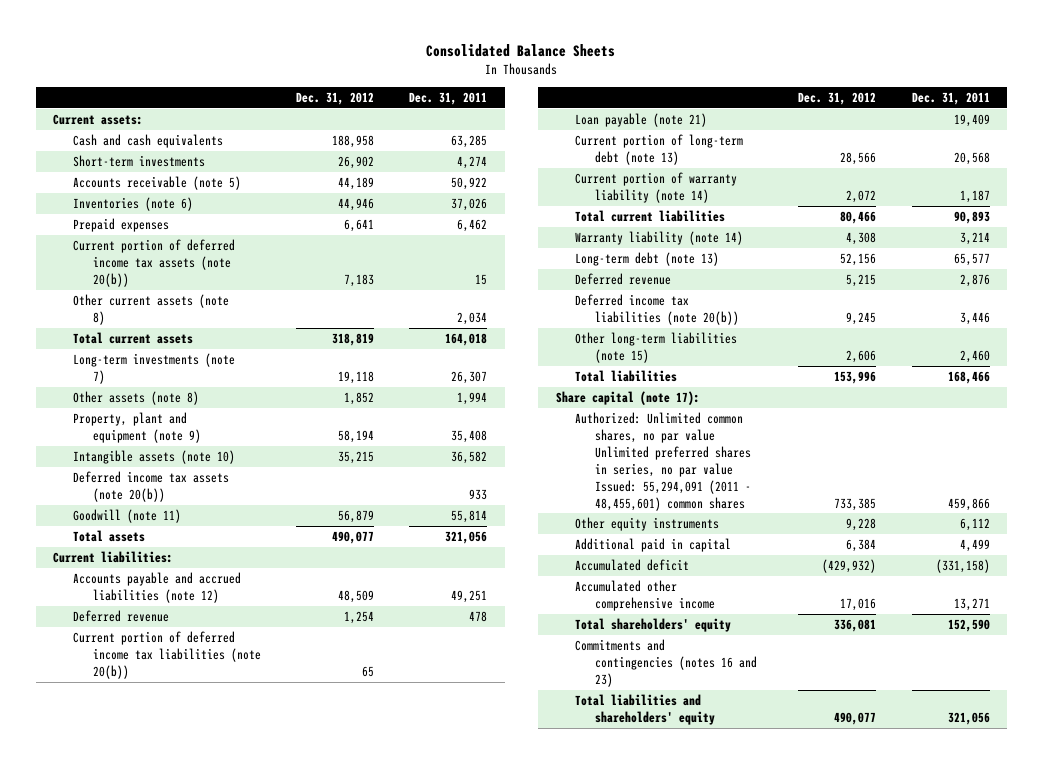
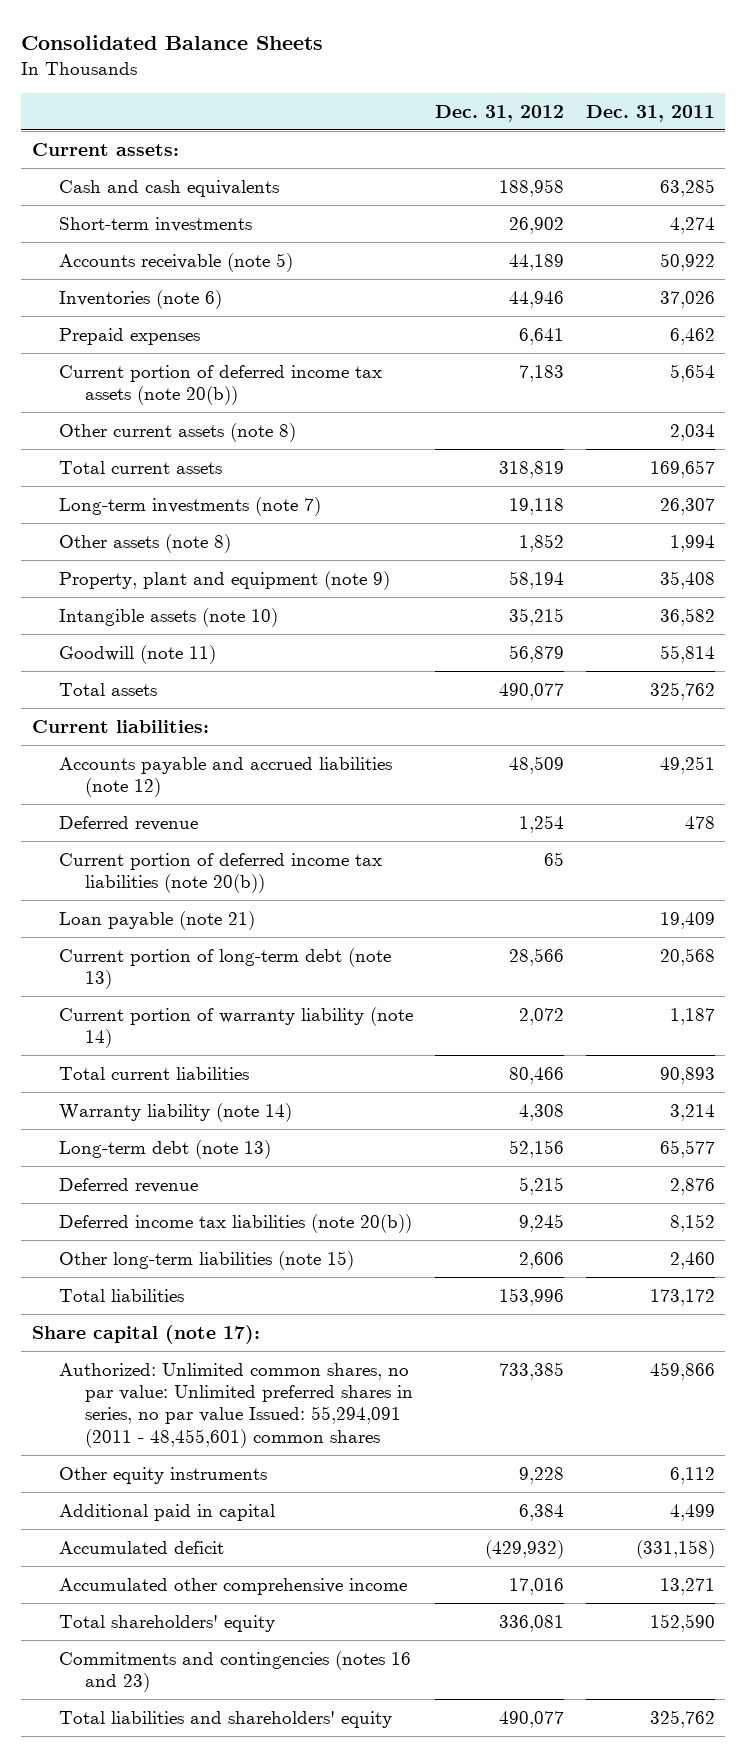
- Current portion of deferred income tax assets (note 20(b)) | 7,183 | 15
+ Current portion of deferred income tax assets (note 20(b)) | 7,183 | 5,654
- Total current assets | 318,819 | 164,018
+ Total current assets | 318,819 | 169,657
- Deferred income tax assets (note 20(b)) | | 933
- Total assets | 490,077 | 321,056
+ Total assets | 490,077 | 325,762
- Deferred income tax liabilities (note 20(b)) | 9,245 | 3,446
+ Deferred income tax liabilities (note 20(b)) | 9,245 | 8,152
- Total liabilities | 153,996 | 168,466
+ Total liabilities | 153,996 | 173,172
- Authorized: Unlimited common shares, no par value Unlimited preferred shares in series, no par value Issued: 55,294,091 (2011 - 48,455,601) common shares | 733,385 | 459,866
+ Authorized: Unlimited common shares, no par value: Unlimited preferred shares in series, no par value Issued: 55,294,091 (2011 - 48,455,601) common shares | 733,385 | 459,866
- Total liabilities and shareholders' equity | 490,077 | 321,056
+ Total liabilities and shareholders' equity | 490,077 | 325,762

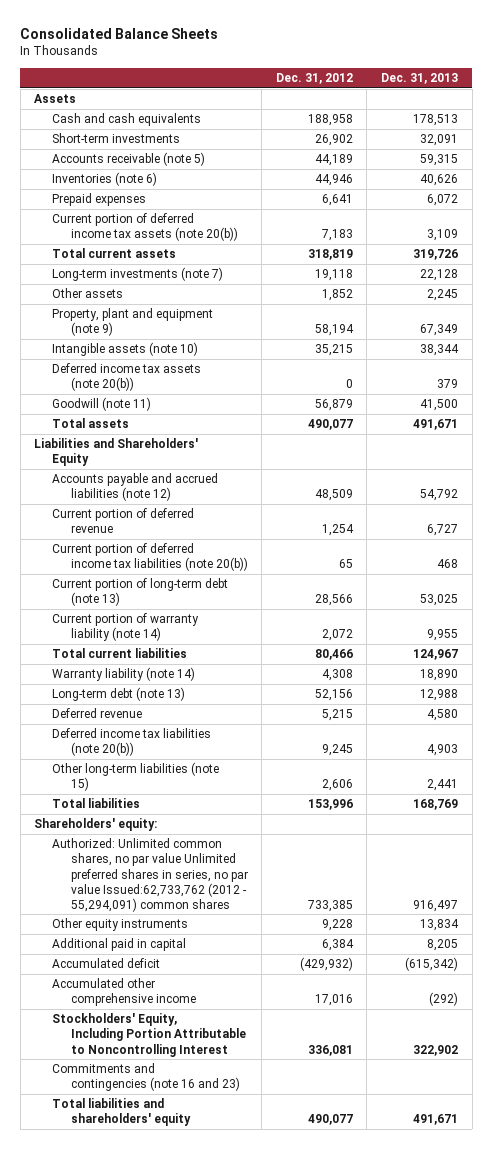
- | Dec. 31, 2012 | Dec. 31, 2011
+ | Dec. 31, 2012 | Dec. 31, 2013
- Current assets:
+ Assets
- Other current assets (note 8) | | 2,034
- Other assets (note 8) | 1,852 | 1,994
+ Other assets | 1,852 | 2,245
+ Deferred income tax assets (note 20(b)) | 0 | 379
- Current liabilities:
+ Liabilities and Shareholders' Equity
- Deferred revenue | 1,254 | 478
+ Current portion of deferred revenue | 1,254 | 6,727
- Loan payable (note 21) | | 19,409
- Share capital (note 17):
- Authorized: Unlimited common shares, no par value: Unlimited preferred shares in series, no par value Issued: 55,294,091 (2011 - 48,455,601) common shares | 733,385 | 459,866
+ Shareholders' equity:
+ Authorized: Unlimited common shares, no par value Unlimited preferred shares in series, no par value Issued:62,733,762 (2012 - 55,294,091) common shares | 733,385 | 916,497
- Total shareholders' equity | 336,081 | 152,590
- Commitments and contingencies (notes 16 and 23)
+ Stockholders' Equity, Including Portion Attributable to Noncontrolling Interest | 336,081 | 322,902
+ Commitments and contingencies (note 16 and 23)

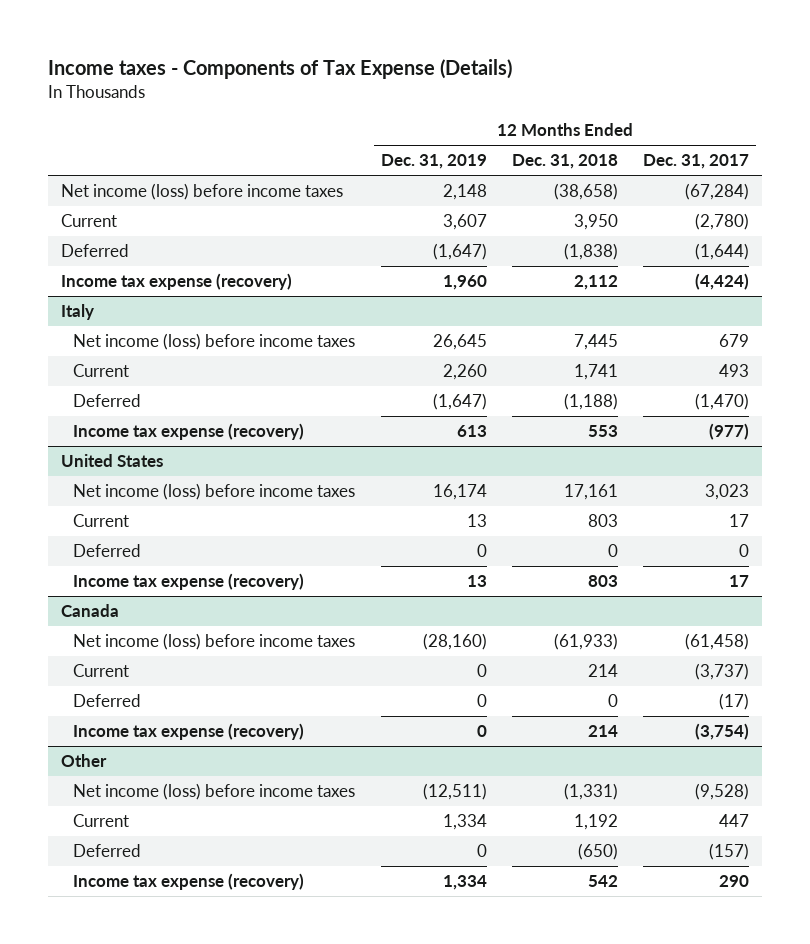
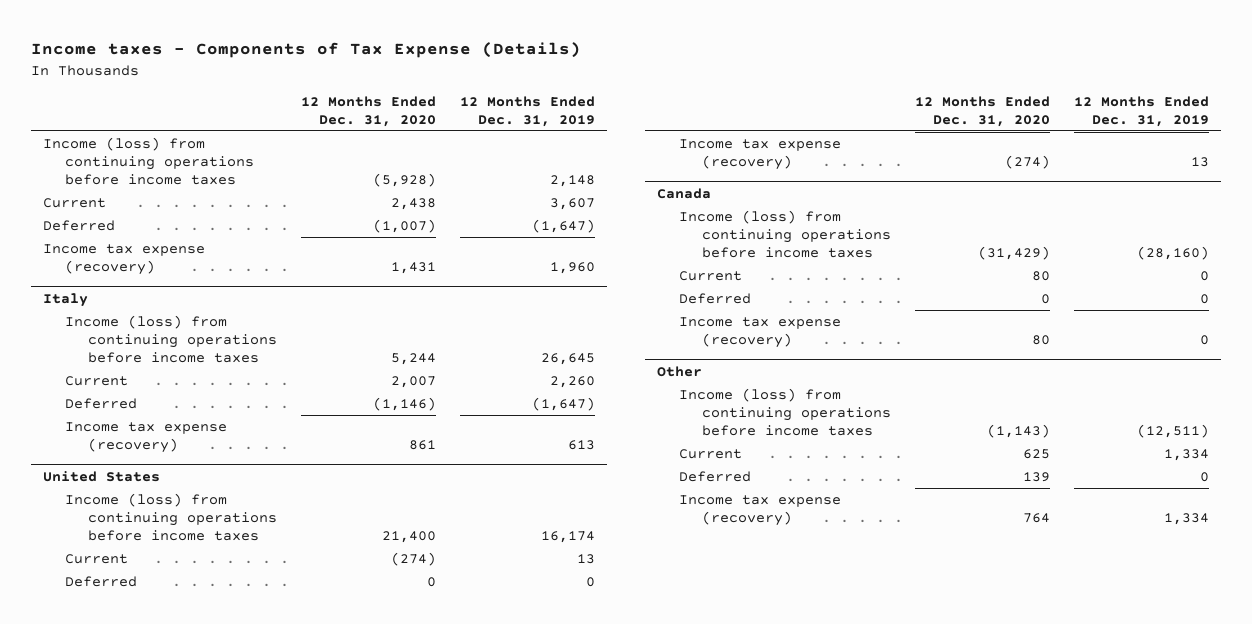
- | 12 Months Ended Dec. 31, 2019 | 12 Months Ended Dec. 31, 2018 | 12 Months Ended Dec. 31, 2017
+ | 12 Months Ended Dec. 31, 2020 | 12 Months Ended Dec. 31, 2019
- Net income (loss) before income taxes | 2,148 | (38,658) | (67,284)
+ Income (loss) from continuing operations before income taxes | (5,928) | 2,148
@ Italy
- Net income (loss) before income taxes | 26,645 | 7,445 | 679
+ Income (loss) from continuing operations before income taxes | 5,244 | 26,645
@ United States
- Net income (loss) before income taxes | 16,174 | 17,161 | 3,023
+ Income (loss) from continuing operations before income taxes | 21,400 | 16,174
@ Canada
- Net income (loss) before income taxes | (28,160) | (61,933) | (61,458)
+ Income (loss) from continuing operations before income taxes | (31,429) | (28,160)
@ Other
- Net income (loss) before income taxes | (12,511) | (1,331) | (9,528)
+ Income (loss) from continuing operations before income taxes | (1,143) | (12,511)

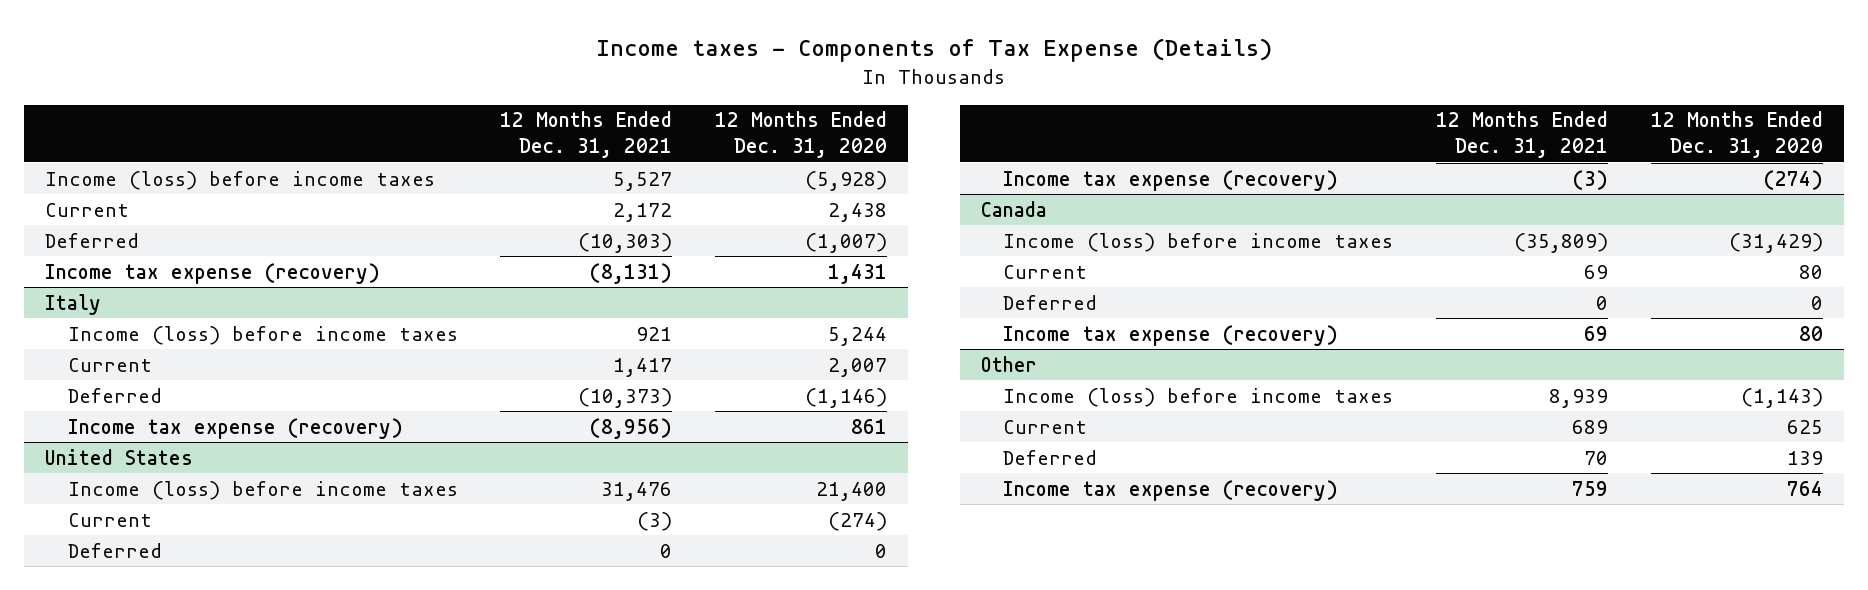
- | 12 Months Ended Dec. 31, 2020 | 12 Months Ended Dec. 31, 2019
+ | 12 Months Ended Dec. 31, 2021 | 12 Months Ended Dec. 31, 2020
- Income (loss) from continuing operations before income taxes | (5,928) | 2,148
+ Income (loss) before income taxes | 5,527 | (5,928)
@ Italy
- Income (loss) from continuing operations before income taxes | 5,244 | 26,645
+ Income (loss) before income taxes | 921 | 5,244
@ United States
- Income (loss) from continuing operations before income taxes | 21,400 | 16,174
+ Income (loss) before income taxes | 31,476 | 21,400
@ Canada
- Income (loss) from continuing operations before income taxes | (31,429) | (28,160)
+ Income (loss) before income taxes | (35,809) | (31,429)
@ Other
- Income (loss) from continuing operations before income taxes | (1,143) | (12,511)
+ Income (loss) before income taxes | 8,939 | (1,143)

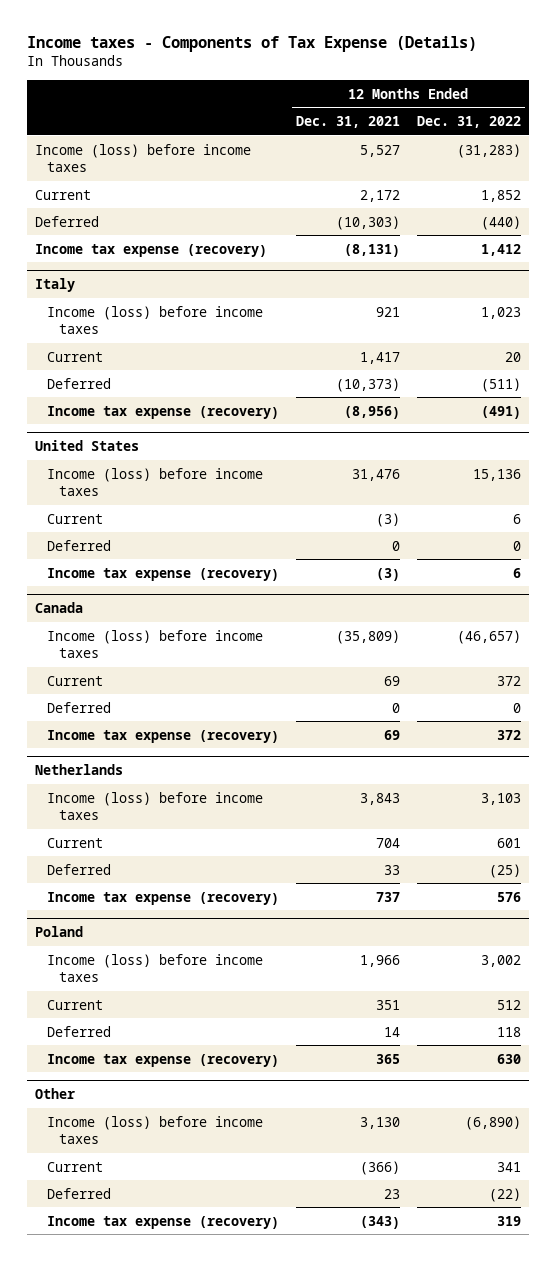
- | 12 Months Ended Dec. 31, 2021 | 12 Months Ended Dec. 31, 2020
+ | 12 Months Ended Dec. 31, 2021 | 12 Months Ended Dec. 31, 2022
+ Netherlands
+ Income (loss) before income taxes | 3,843 | 3,103
+ Current | 704 | 601
+ Deferred | 33 | (25)
+ Income tax expense (recovery) | 737 | 576
+ Poland
+ Income (loss) before income taxes | 1,966 | 3,002
+ Current | 351 | 512
+ Deferred | 14 | 118
+ Income tax expense (recovery) | 365 | 630
@ Other
- Income (loss) before income taxes | 8,939 | (1,143)
- Current | 689 | 625
- Deferred | 70 | 139
- Income tax expense (recovery) | 759 | 764
+ Income (loss) before income taxes | 3,130 | (6,890)
+ Current | (366) | 341
+ Deferred | 23 | (22)
+ Income tax expense (recovery) | (343) | 319

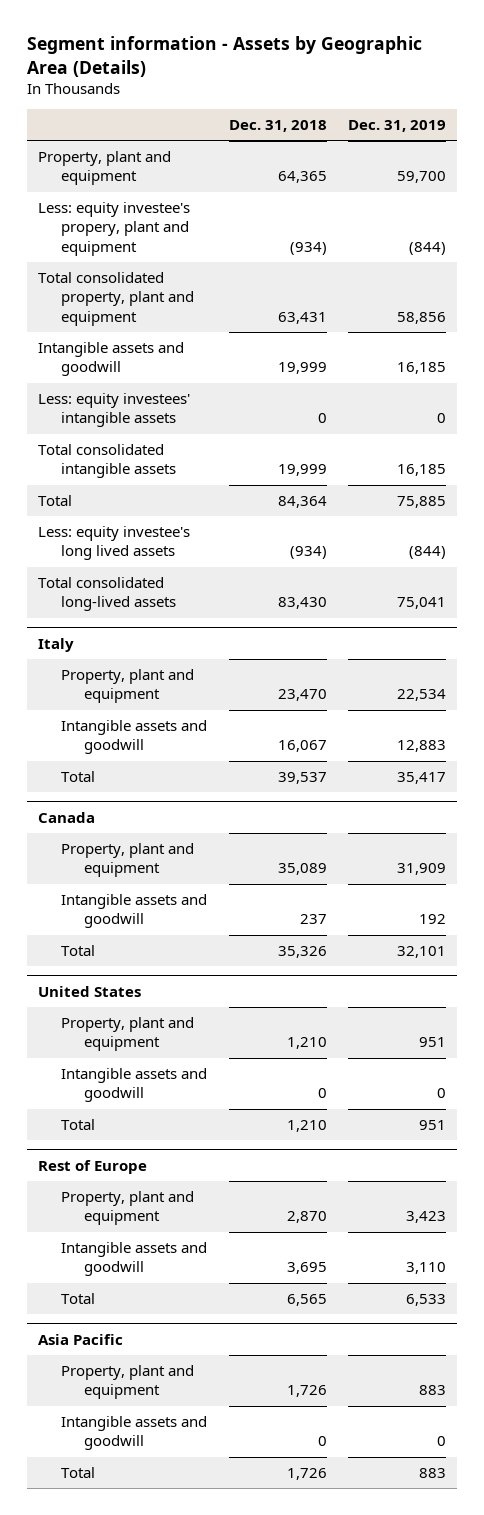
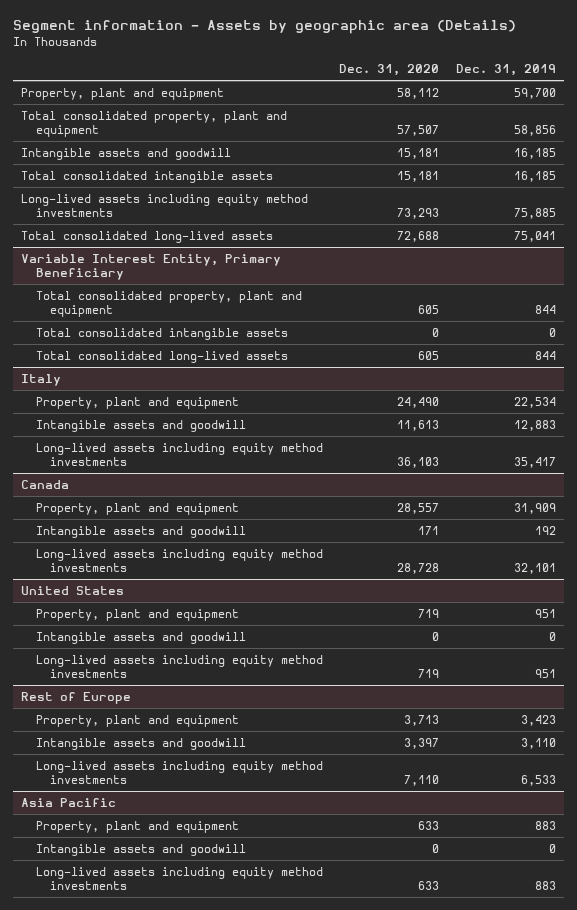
- Segment information - Assets by Geographic Area (Details)
+ Segment information - Assets by geographic area (Details)
- | Dec. 31, 2018 | Dec. 31, 2019
+ | Dec. 31, 2020 | Dec. 31, 2019
- Less: equity investee's propery, plant and equipment | (934) | (844)
- Less: equity investees' intangible assets | 0 | 0
- Total | 84,364 | 75,885
- Less: equity investee's long lived assets | (934) | (844)
+ Long-lived assets including equity method investments | 73,293 | 75,885
+ Variable Interest Entity, Primary Beneficiary
+ Total consolidated property, plant and equipment | 605 | 844
+ Total consolidated intangible assets | 0 | 0
+ Total consolidated long-lived assets | 605 | 844
@ Italy
- Total | 39,537 | 35,417
+ Long-lived assets including equity method investments | 36,103 | 35,417
@ Canada
- Total | 35,326 | 32,101
+ Long-lived assets including equity method investments | 28,728 | 32,101
@ United States
- Total | 1,210 | 951
+ Long-lived assets including equity method investments | 719 | 951
@ Rest of Europe
- Total | 6,565 | 6,533
+ Long-lived assets including equity method investments | 7,110 | 6,533
@ Asia Pacific
- Total | 1,726 | 883
+ Long-lived assets including equity method investments | 633 | 883

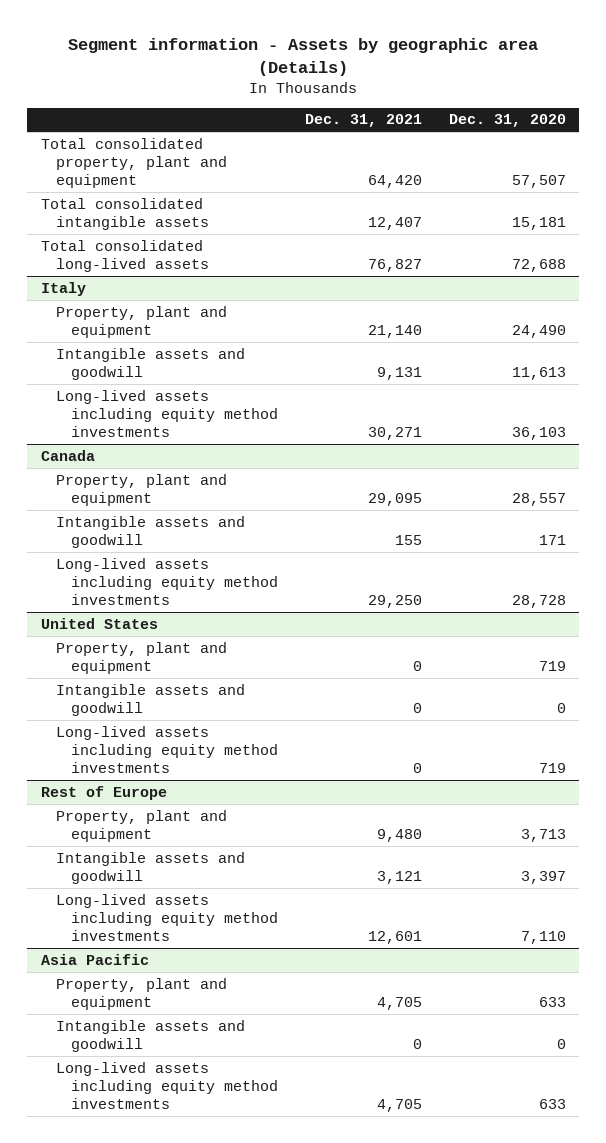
- | Dec. 31, 2020 | Dec. 31, 2019
+ | Dec. 31, 2021 | Dec. 31, 2020
- Property, plant and equipment | 58,112 | 59,700
- Intangible assets and goodwill | 15,181 | 16,185
- Long-lived assets including equity method investments | 73,293 | 75,885
- Variable Interest Entity, Primary Beneficiary
- Total consolidated property, plant and equipment | 605 | 844
- Total consolidated intangible assets | 0 | 0
- Total consolidated long-lived assets | 605 | 844

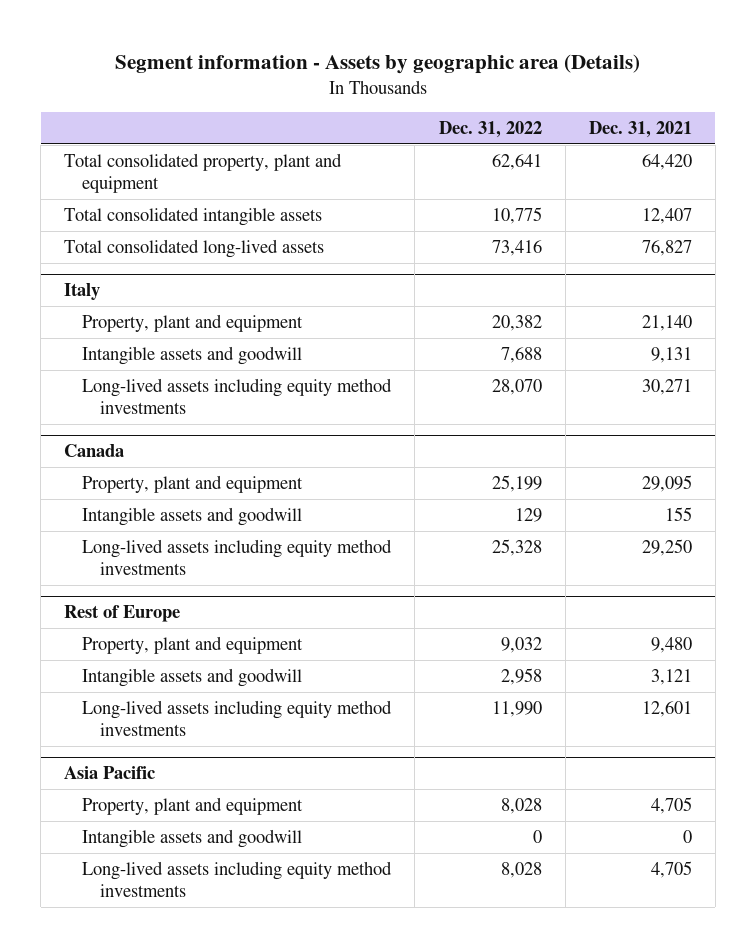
- | Dec. 31, 2021 | Dec. 31, 2020
+ | Dec. 31, 2022 | Dec. 31, 2021
- United States
- Property, plant and equipment | 0 | 719
- Intangible assets and goodwill | 0 | 0
- Long-lived assets including equity method investments | 0 | 719

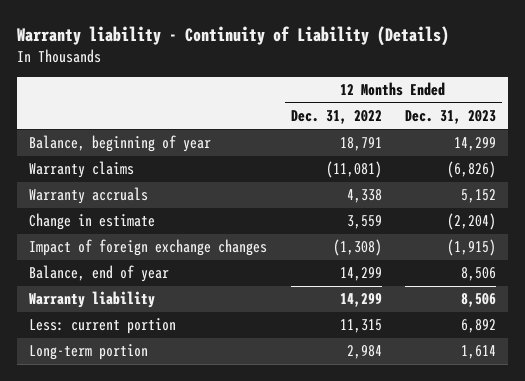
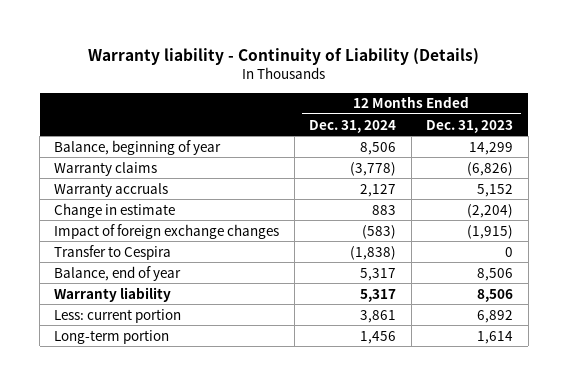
- | 12 Months Ended Dec. 31, 2022 | 12 Months Ended Dec. 31, 2023
+ | 12 Months Ended Dec. 31, 2024 | 12 Months Ended Dec. 31, 2023
+ Transfer to Cespira | (1,838) | 0

